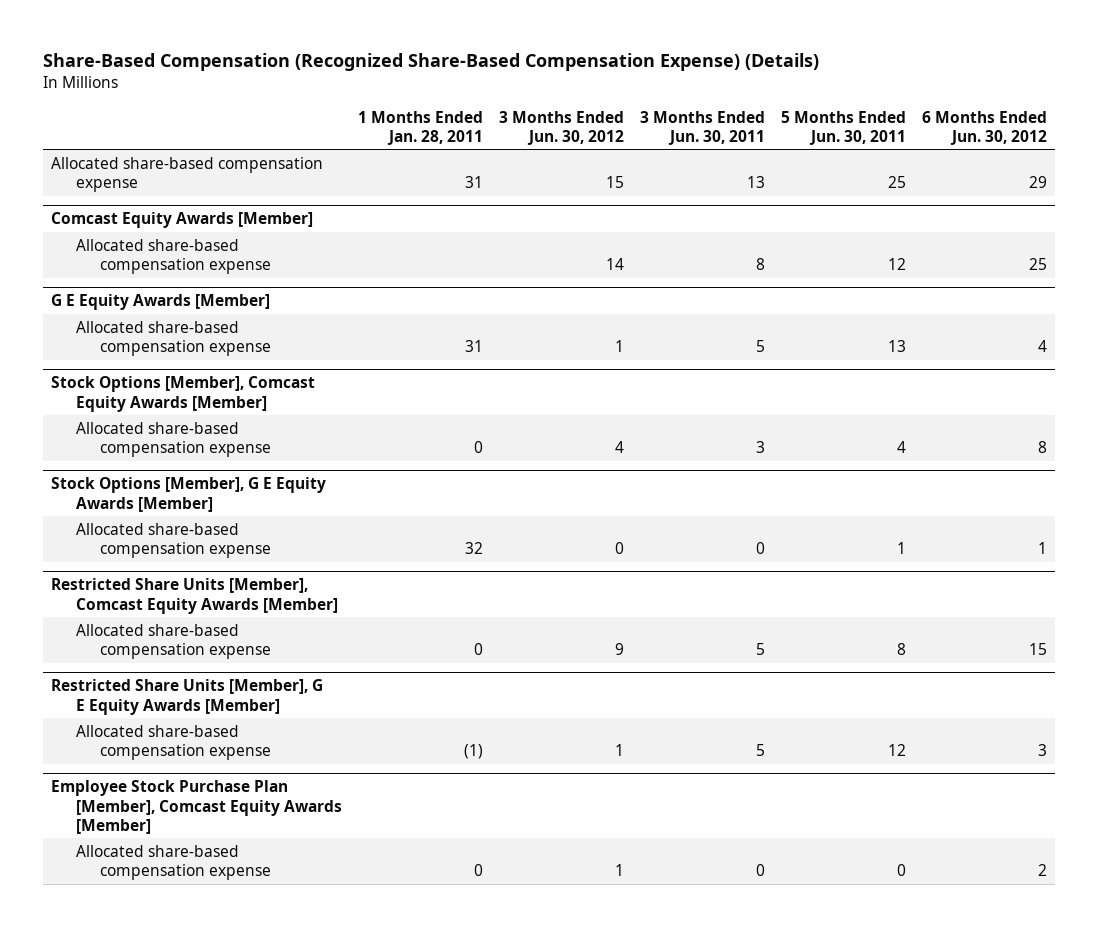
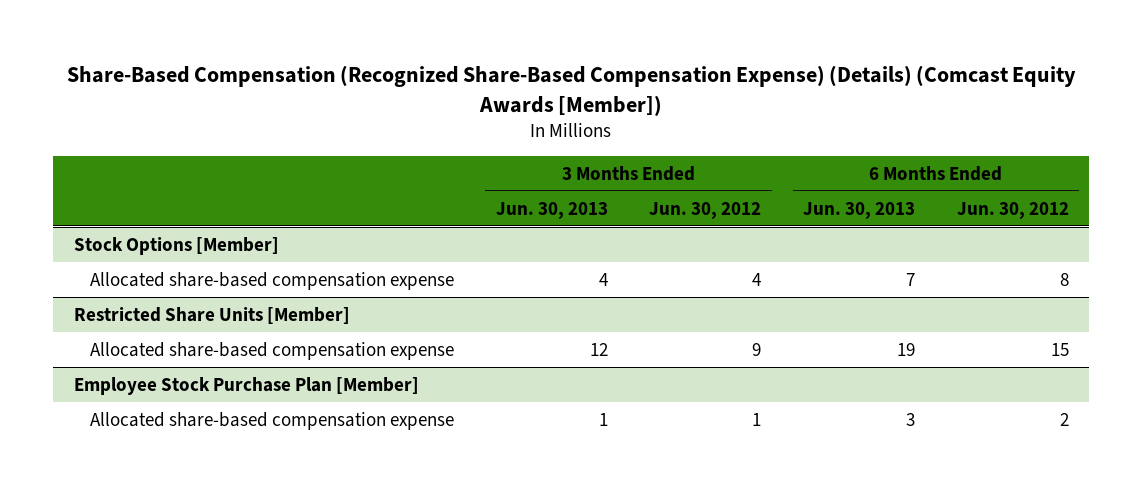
- Share-Based Compensation (Recognized Share-Based Compensation Expense) (Details)
+ Share-Based Compensation (Recognized Share-Based Compensation Expense) (Details) (Comcast Equity Awards [Member])
- | 1 Months Ended Jan. 28, 2011 | 3 Months Ended Jun. 30, 2012 | 3 Months Ended Jun. 30, 2011 | 5 Months Ended Jun. 30, 2011 | 6 Months Ended Jun. 30, 2012
+ | 3 Months Ended Jun. 30, 2013 | 3 Months Ended Jun. 30, 2012 | 6 Months Ended Jun. 30, 2013 | 6 Months Ended Jun. 30, 2012
- Allocated share-based compensation expense | 31 | 15 | 13 | 25 | 29
- Comcast Equity Awards [Member]
- Allocated share-based compensation expense | | 14 | 8 | 12 | 25
- G E Equity Awards [Member]
- Allocated share-based compensation expense | 31 | 1 | 5 | 13 | 4
- Stock Options [Member], Comcast Equity Awards [Member]
+ Stock Options [Member]
- Stock Options [Member], G E Equity Awards [Member]
- Allocated share-based compensation expense | 32 | 0 | 0 | 1 | 1
- Restricted Share Units [Member], Comcast Equity Awards [Member]
+ Restricted Share Units [Member]
- Restricted Share Units [Member], G E Equity Awards [Member]
- Allocated share-based compensation expense | (1) | 1 | 5 | 12 | 3
- Employee Stock Purchase Plan [Member], Comcast Equity Awards [Member]
+ Employee Stock Purchase Plan [Member]

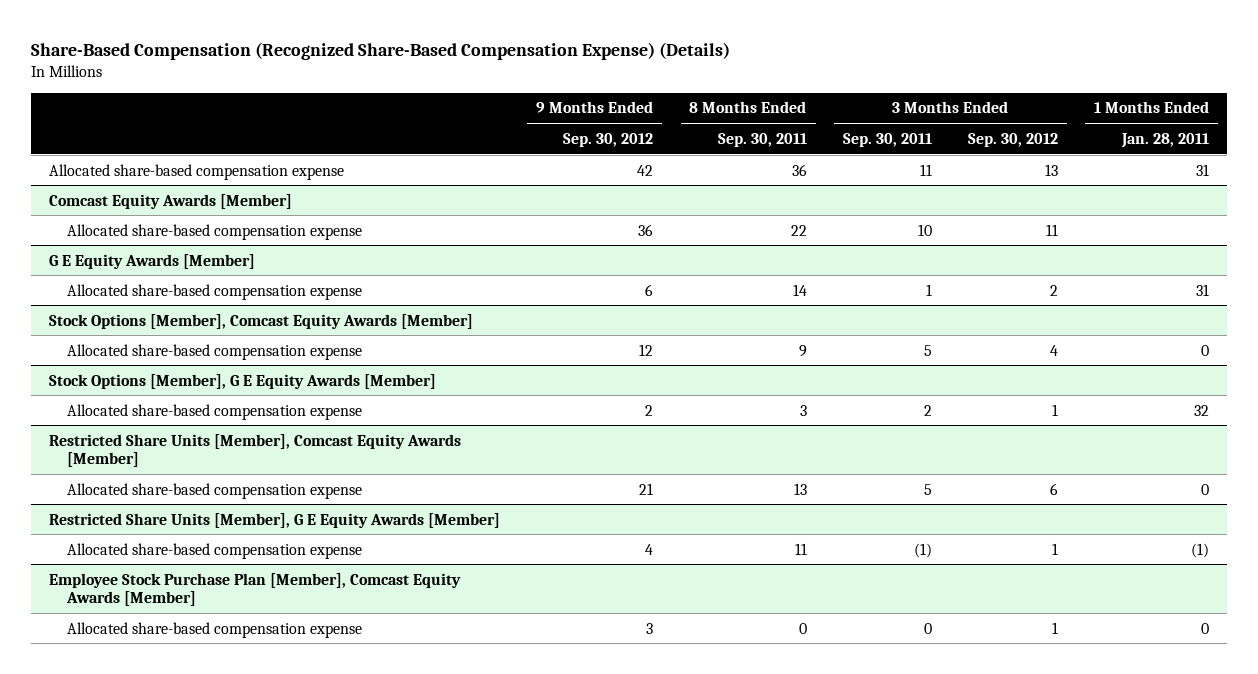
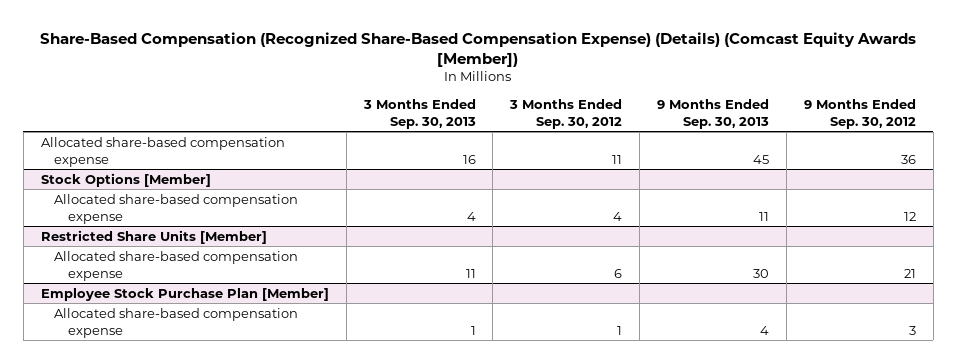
- Share-Based Compensation (Recognized Share-Based Compensation Expense) (Details)
+ Share-Based Compensation (Recognized Share-Based Compensation Expense) (Details) (Comcast Equity Awards [Member])
- | 9 Months Ended Sep. 30, 2012 | 8 Months Ended Sep. 30, 2011 | 3 Months Ended Sep. 30, 2011 | 3 Months Ended Sep. 30, 2012 | 1 Months Ended Jan. 28, 2011
+ | 3 Months Ended Sep. 30, 2013 | 3 Months Ended Sep. 30, 2012 | 9 Months Ended Sep. 30, 2013 | 9 Months Ended Sep. 30, 2012
- Allocated share-based compensation expense | 42 | 36 | 11 | 13 | 31
- Comcast Equity Awards [Member]
- G E Equity Awards [Member]
- Allocated share-based compensation expense | 6 | 14 | 1 | 2 | 31
- Stock Options [Member], Comcast Equity Awards [Member]
+ Stock Options [Member]
- Stock Options [Member], G E Equity Awards [Member]
- Allocated share-based compensation expense | 2 | 3 | 2 | 1 | 32
- Restricted Share Units [Member], Comcast Equity Awards [Member]
+ Restricted Share Units [Member]
- Restricted Share Units [Member], G E Equity Awards [Member]
- Allocated share-based compensation expense | 4 | 11 | (1) | 1 | (1)
- Employee Stock Purchase Plan [Member], Comcast Equity Awards [Member]
+ Employee Stock Purchase Plan [Member]

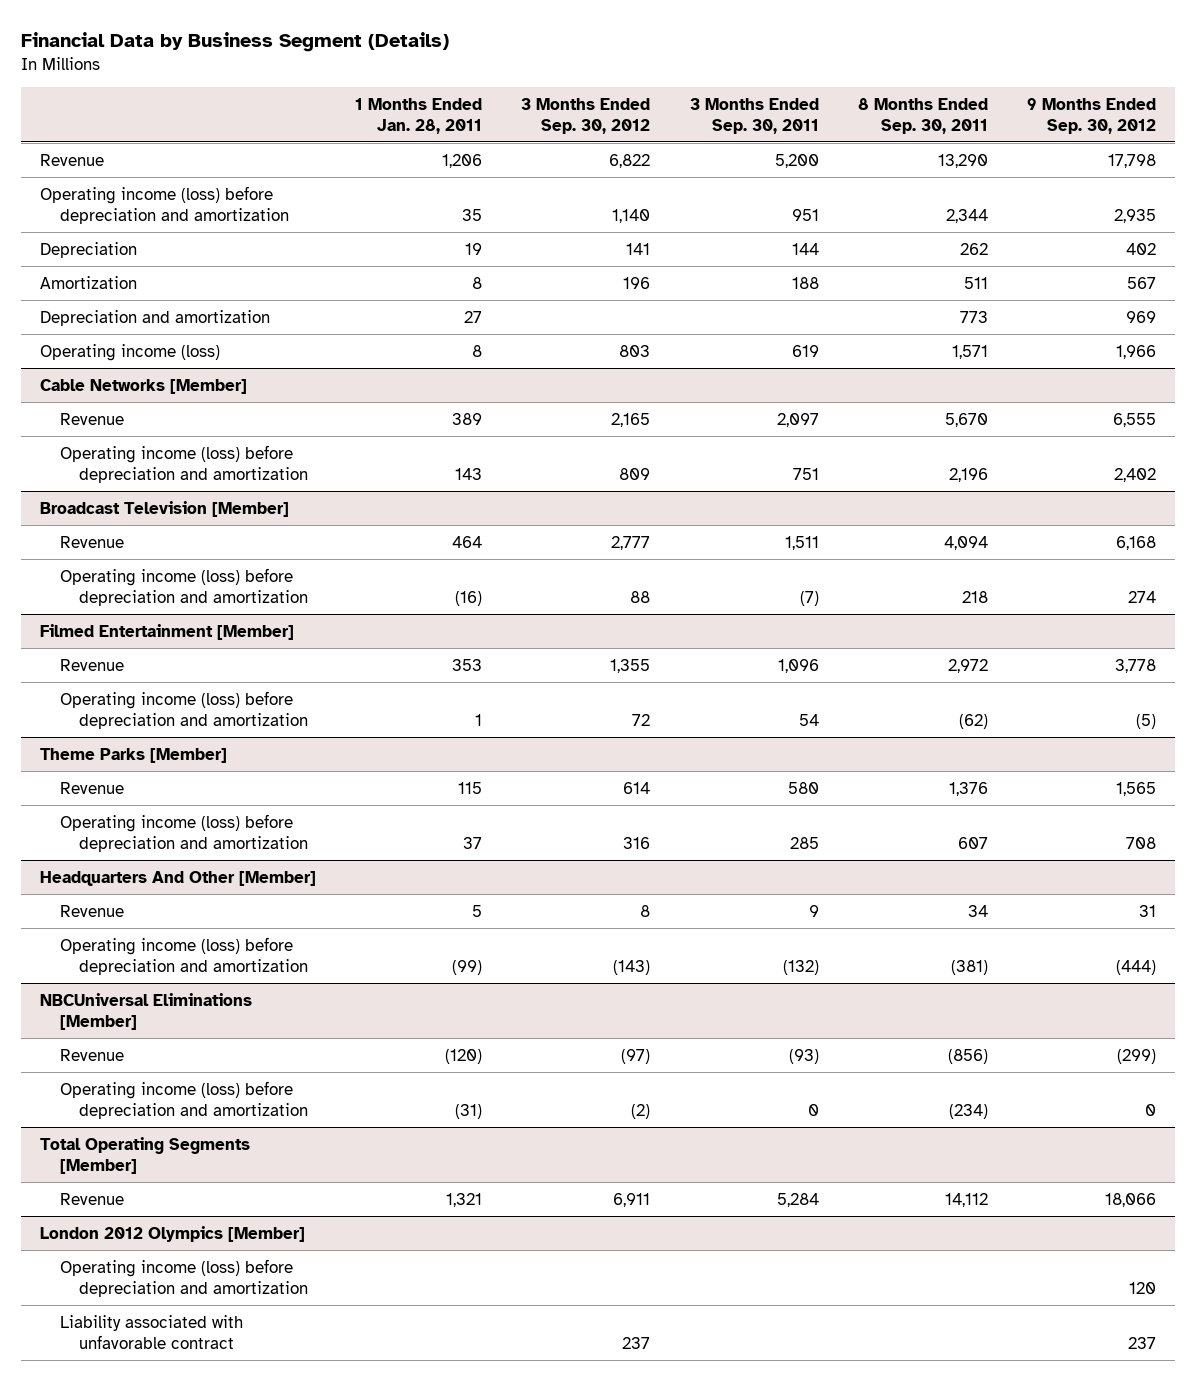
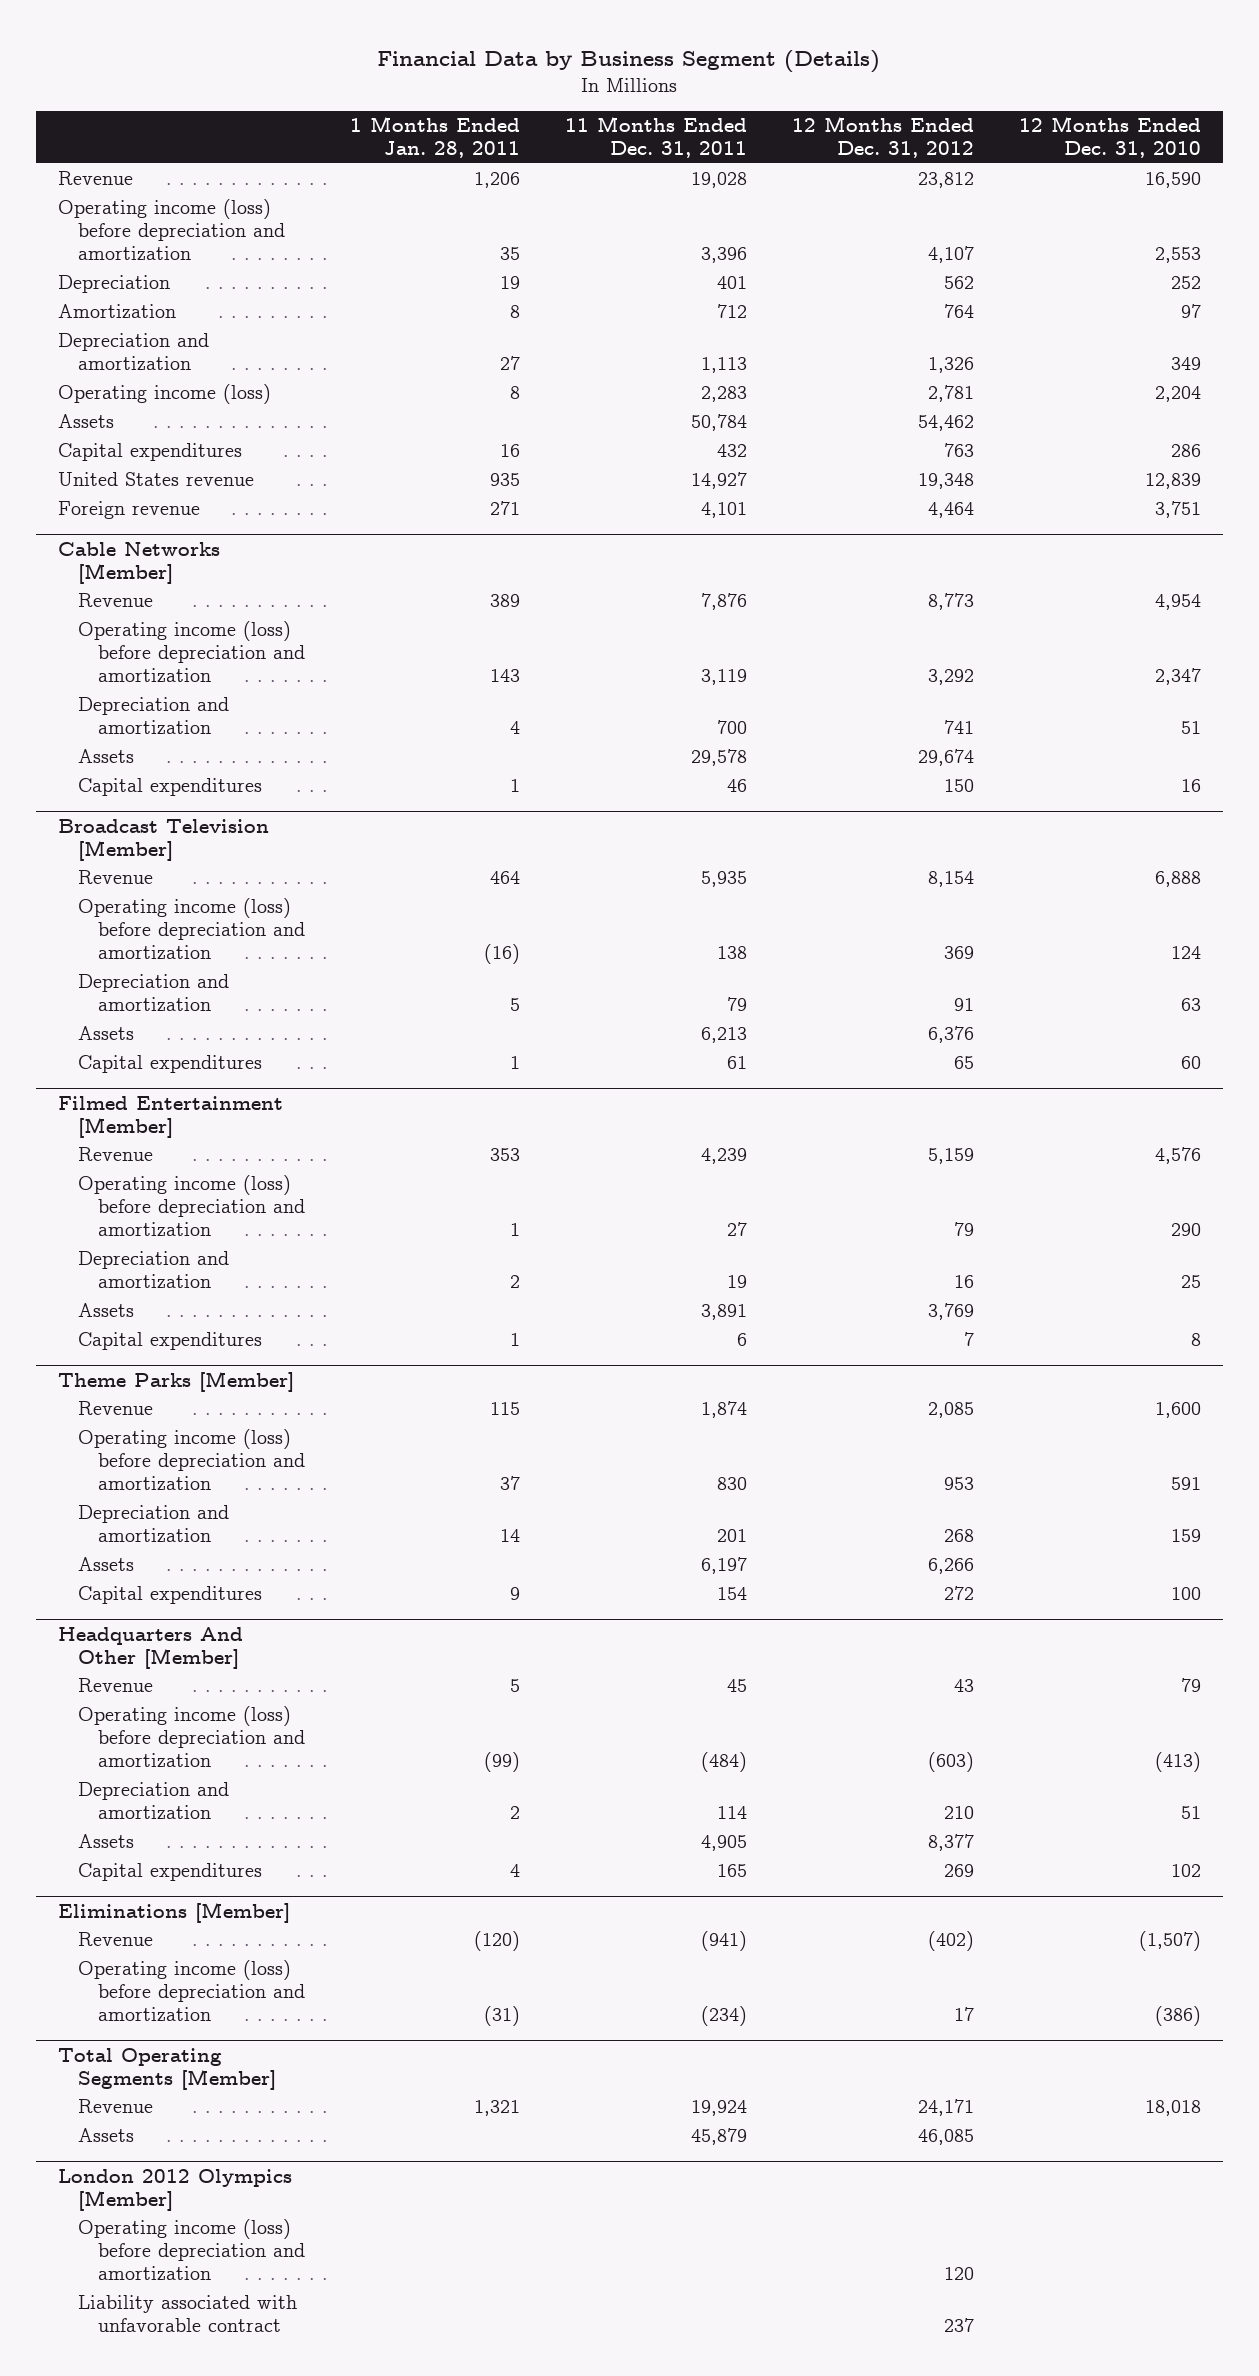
- | 1 Months Ended Jan. 28, 2011 | 3 Months Ended Sep. 30, 2012 | 3 Months Ended Sep. 30, 2011 | 8 Months Ended Sep. 30, 2011 | 9 Months Ended Sep. 30, 2012
+ | 1 Months Ended Jan. 28, 2011 | 11 Months Ended Dec. 31, 2011 | 12 Months Ended Dec. 31, 2012 | 12 Months Ended Dec. 31, 2010
+ Assets | | 50,784 | 54,462 |
+ Capital expenditures | 16 | 432 | 763 | 286
+ United States revenue | 935 | 14,927 | 19,348 | 12,839
+ Foreign revenue | 271 | 4,101 | 4,464 | 3,751
@ Cable Networks [Member]
+ Depreciation and amortization | 4 | 700 | 741 | 51
+ Assets | | 29,578 | 29,674 |
+ Capital expenditures | 1 | 46 | 150 | 16
@ Broadcast Television [Member]
+ Depreciation and amortization | 5 | 79 | 91 | 63
+ Assets | | 6,213 | 6,376 |
+ Capital expenditures | 1 | 61 | 65 | 60
@ Filmed Entertainment [Member]
+ Depreciation and amortization | 2 | 19 | 16 | 25
+ Assets | | 3,891 | 3,769 |
+ Capital expenditures | 1 | 6 | 7 | 8
@ Theme Parks [Member]
+ Depreciation and amortization | 14 | 201 | 268 | 159
+ Assets | | 6,197 | 6,266 |
+ Capital expenditures | 9 | 154 | 272 | 100
- NBCUniversal Eliminations [Member]
@ Headquarters And Other [Member]
+ Depreciation and amortization | 2 | 114 | 210 | 51
+ Assets | | 4,905 | 8,377 |
+ Capital expenditures | 4 | 165 | 269 | 102
+ Eliminations [Member]
@ Total Operating Segments [Member]
+ Assets | | 45,879 | 46,085 |

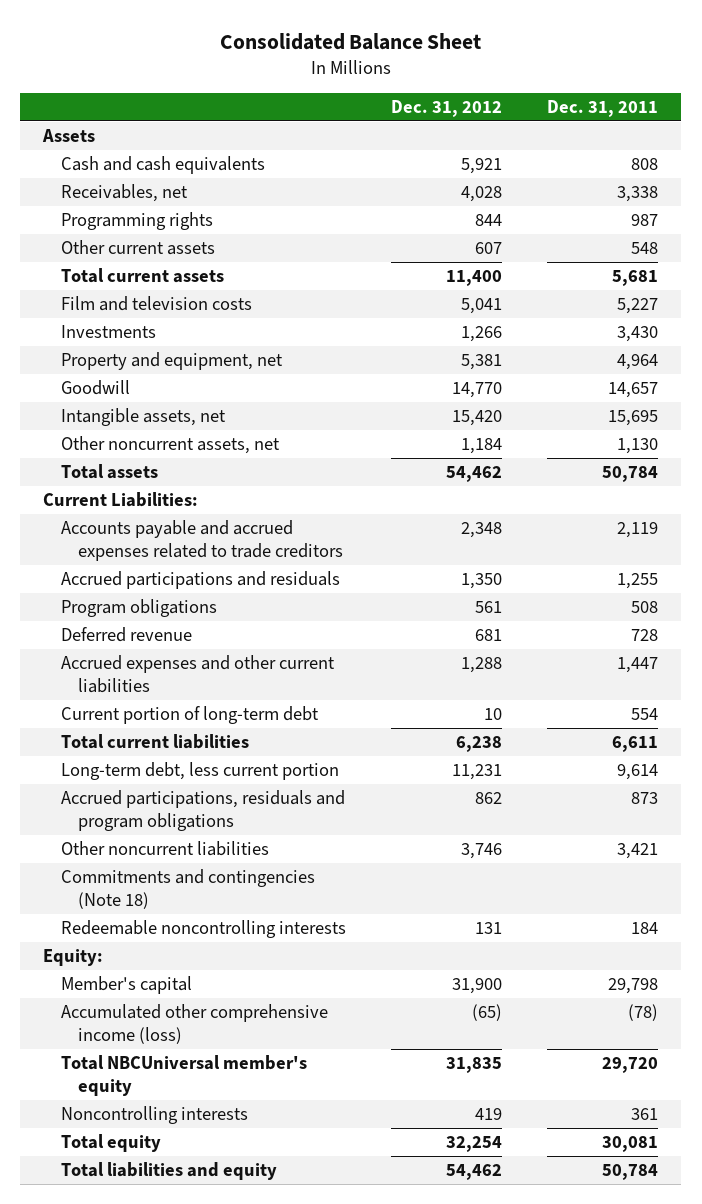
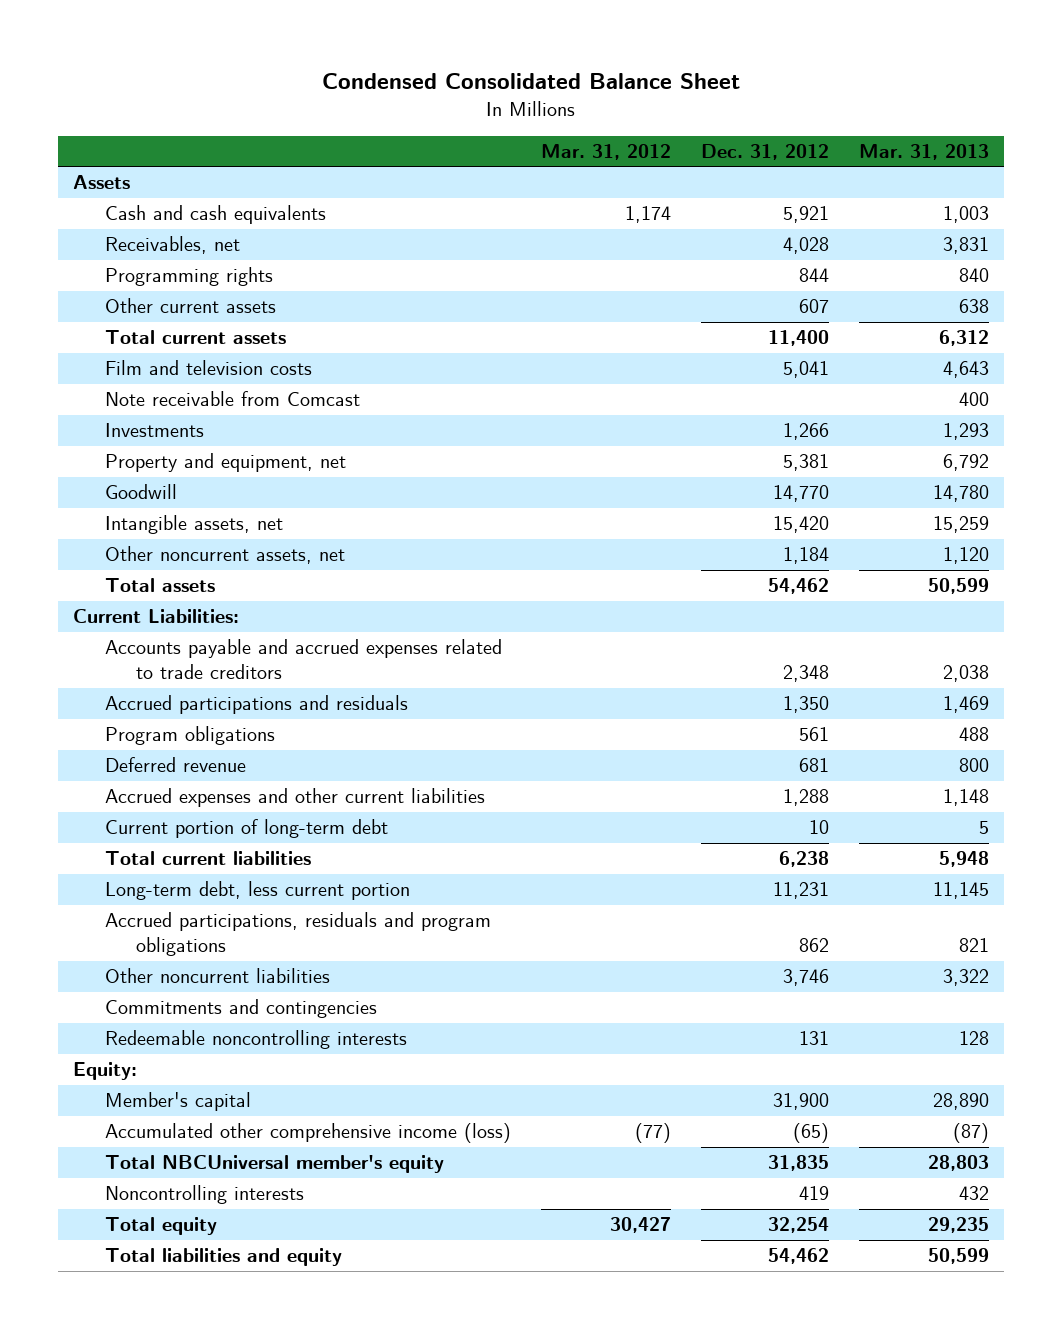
- Consolidated Balance Sheet
+ Condensed Consolidated Balance Sheet
- | Dec. 31, 2012 | Dec. 31, 2011
+ | Mar. 31, 2012 | Dec. 31, 2012 | Mar. 31, 2013
+ Note receivable from Comcast | | | 400
- Commitments and contingencies (Note 18)
+ Commitments and contingencies

